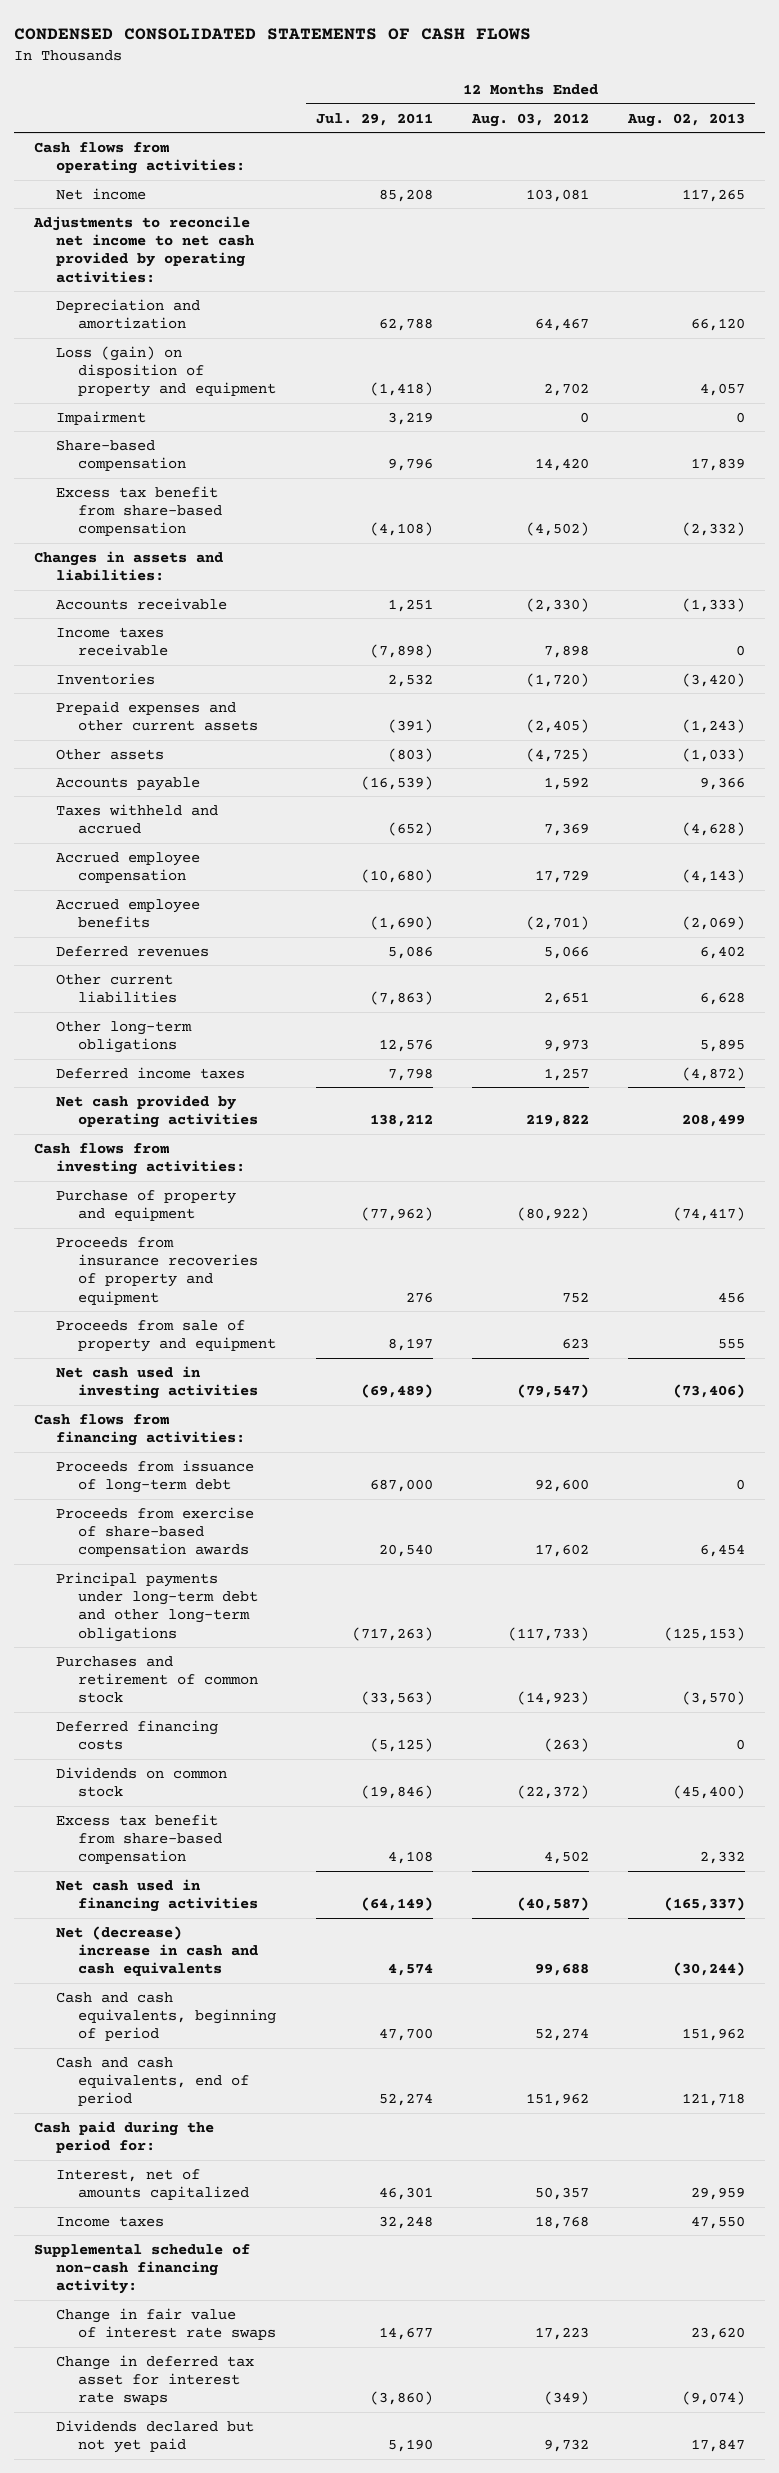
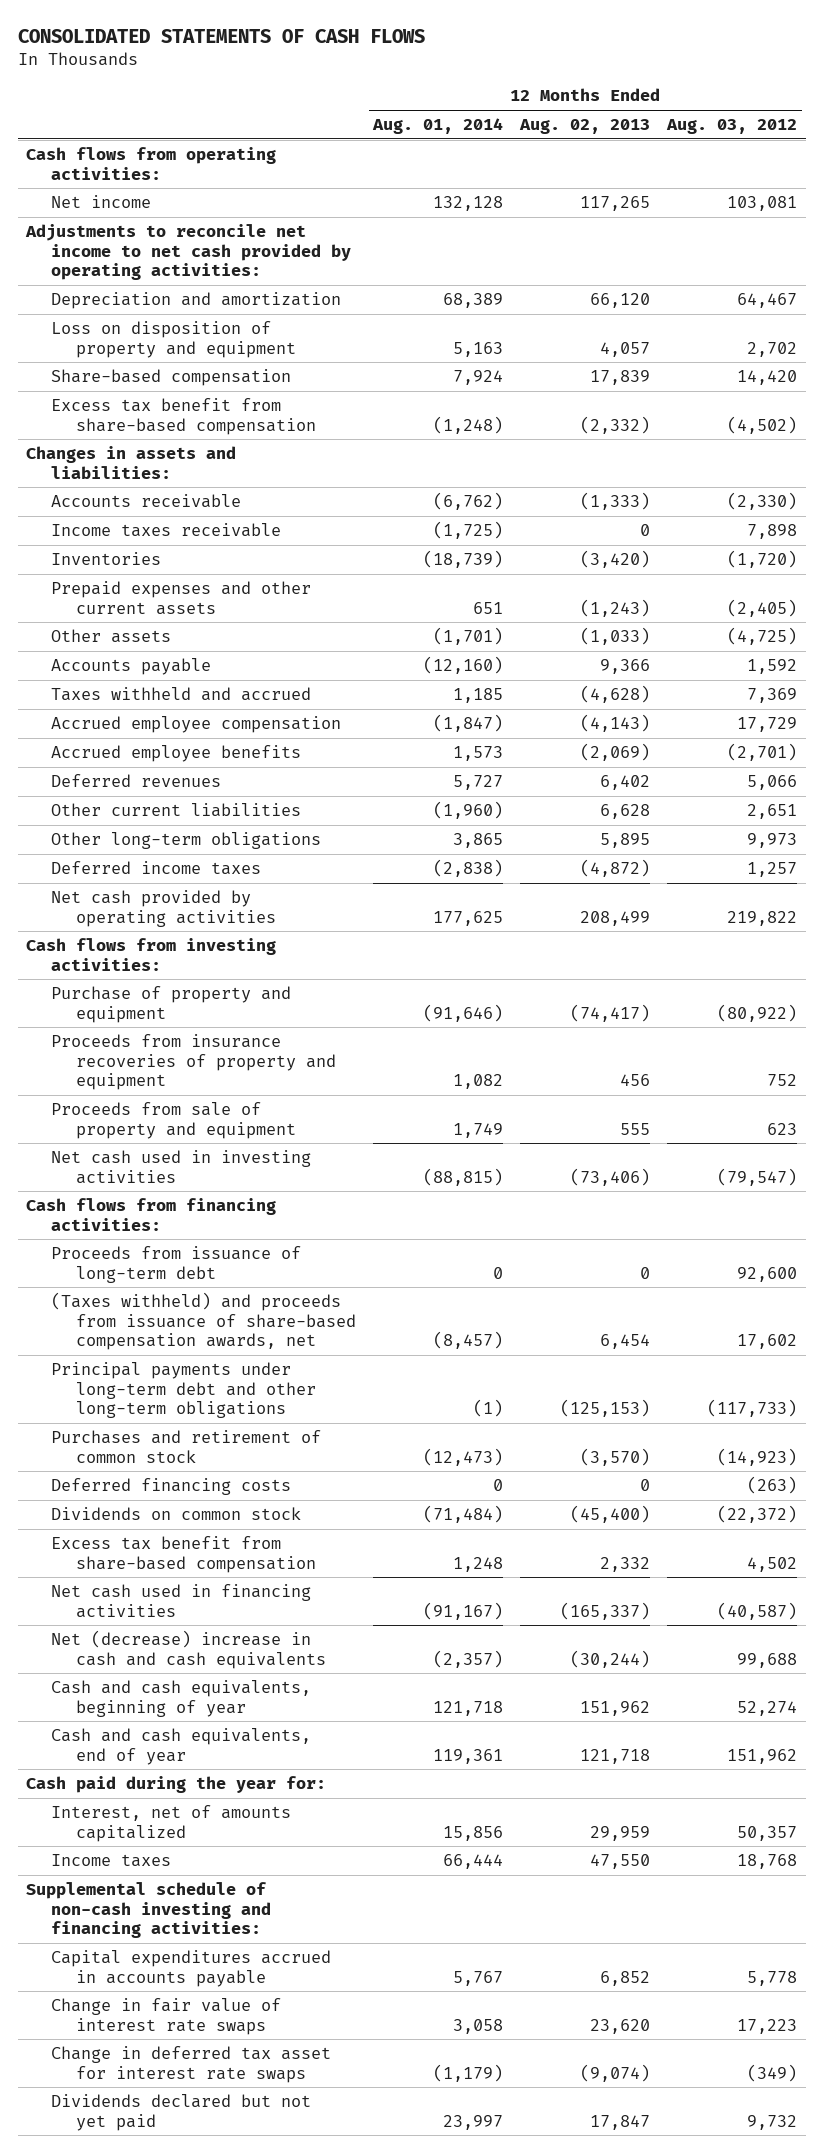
- CONDENSED CONSOLIDATED STATEMENTS OF CASH FLOWS
+ CONSOLIDATED STATEMENTS OF CASH FLOWS
- | 12 Months Ended Jul. 29, 2011 | 12 Months Ended Aug. 03, 2012 | 12 Months Ended Aug. 02, 2013
+ | 12 Months Ended Aug. 01, 2014 | 12 Months Ended Aug. 02, 2013 | 12 Months Ended Aug. 03, 2012
- Loss (gain) on disposition of property and equipment | (1,418) | 2,702 | 4,057
- Impairment | 3,219 | 0 | 0
+ Loss on disposition of property and equipment | 5,163 | 4,057 | 2,702
- Proceeds from exercise of share-based compensation awards | 20,540 | 17,602 | 6,454
+ (Taxes withheld) and proceeds from issuance of share-based compensation awards, net | (8,457) | 6,454 | 17,602
- Cash and cash equivalents, beginning of period | 47,700 | 52,274 | 151,962
- Cash and cash equivalents, end of period | 52,274 | 151,962 | 121,718
- Cash paid during the period for:
+ Cash and cash equivalents, beginning of year | 121,718 | 151,962 | 52,274
+ Cash and cash equivalents, end of year | 119,361 | 121,718 | 151,962
+ Cash paid during the year for:
- Supplemental schedule of non-cash financing activity:
+ Supplemental schedule of non-cash investing and financing activities:
+ Capital expenditures accrued in accounts payable | 5,767 | 6,852 | 5,778

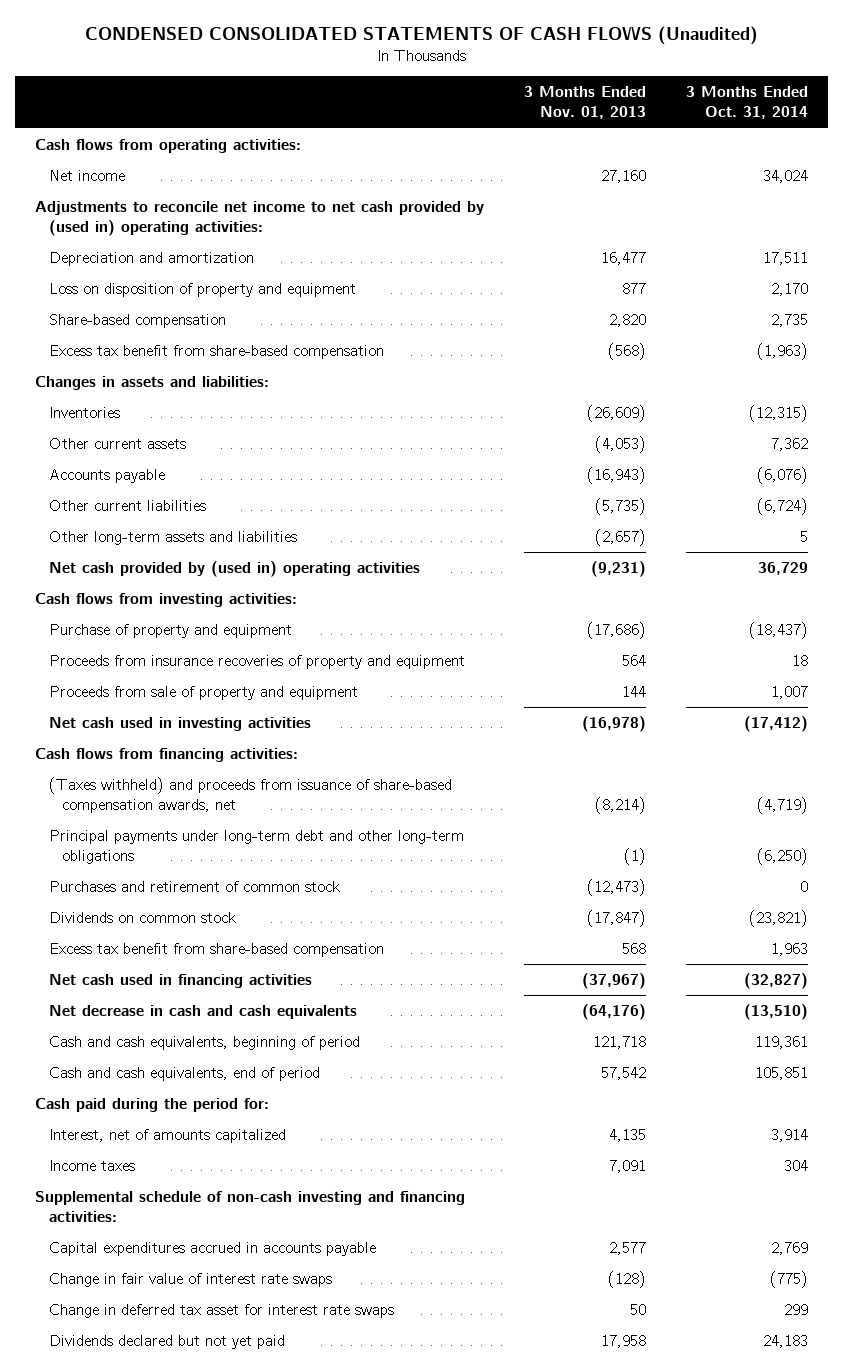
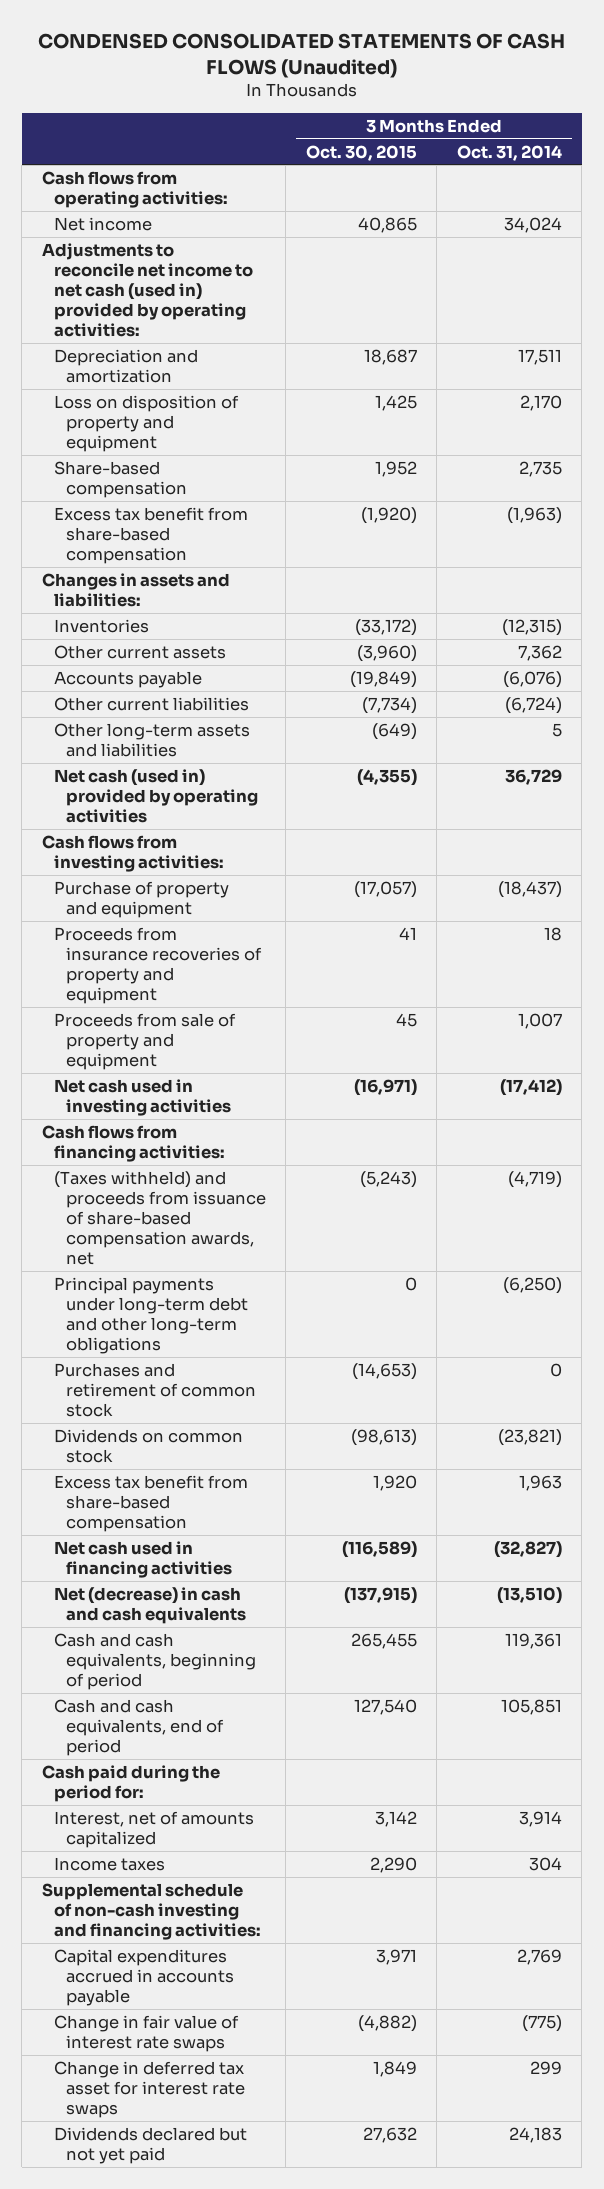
- | 3 Months Ended Nov. 01, 2013 | 3 Months Ended Oct. 31, 2014
+ | 3 Months Ended Oct. 30, 2015 | 3 Months Ended Oct. 31, 2014
- Adjustments to reconcile net income to net cash provided by (used in) operating activities:
+ Adjustments to reconcile net income to net cash (used in) provided by operating activities:
- Net cash provided by (used in) operating activities | (9,231) | 36,729
+ Net cash (used in) provided by operating activities | (4,355) | 36,729
- Net decrease in cash and cash equivalents | (64,176) | (13,510)
+ Net (decrease) in cash and cash equivalents | (137,915) | (13,510)

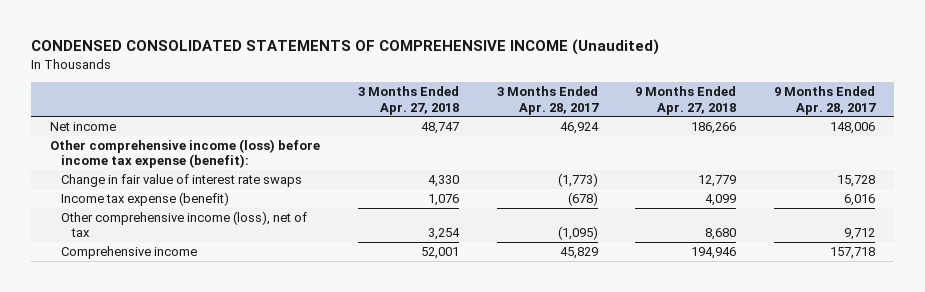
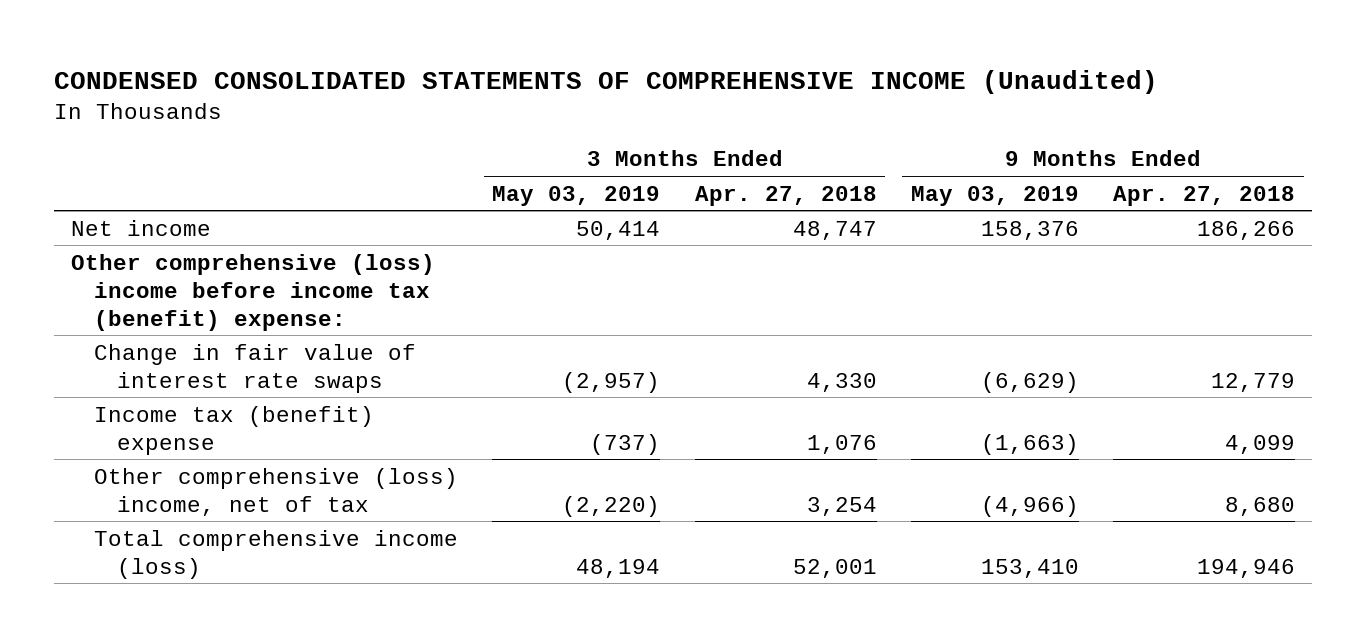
- | 3 Months Ended Apr. 27, 2018 | 3 Months Ended Apr. 28, 2017 | 9 Months Ended Apr. 27, 2018 | 9 Months Ended Apr. 28, 2017
+ | 3 Months Ended May 03, 2019 | 3 Months Ended Apr. 27, 2018 | 9 Months Ended May 03, 2019 | 9 Months Ended Apr. 27, 2018
- Other comprehensive income (loss) before income tax expense (benefit):
+ Other comprehensive (loss) income before income tax (benefit) expense:
- Income tax expense (benefit) | 1,076 | (678) | 4,099 | 6,016
- Other comprehensive income (loss), net of tax | 3,254 | (1,095) | 8,680 | 9,712
- Comprehensive income | 52,001 | 45,829 | 194,946 | 157,718
+ Income tax (benefit) expense | (737) | 1,076 | (1,663) | 4,099
+ Other comprehensive (loss) income, net of tax | (2,220) | 3,254 | (4,966) | 8,680
+ Total comprehensive income (loss) | 48,194 | 52,001 | 153,410 | 194,946

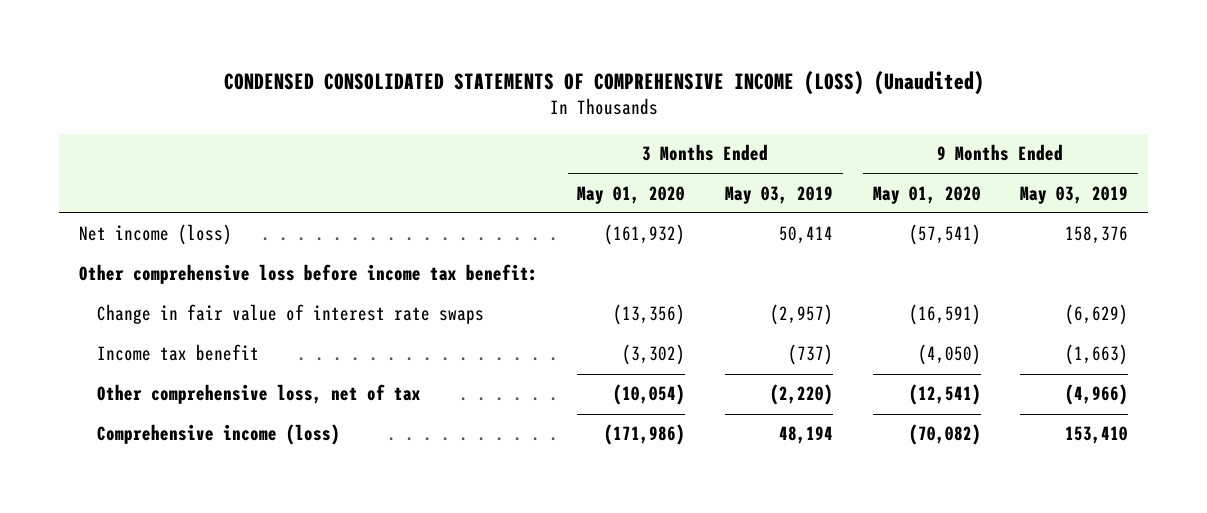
- CONDENSED CONSOLIDATED STATEMENTS OF COMPREHENSIVE INCOME (Unaudited)
+ CONDENSED CONSOLIDATED STATEMENTS OF COMPREHENSIVE INCOME (LOSS) (Unaudited)
- | 3 Months Ended May 03, 2019 | 3 Months Ended Apr. 27, 2018 | 9 Months Ended May 03, 2019 | 9 Months Ended Apr. 27, 2018
+ | 3 Months Ended May 01, 2020 | 3 Months Ended May 03, 2019 | 9 Months Ended May 01, 2020 | 9 Months Ended May 03, 2019
- Net income | 50,414 | 48,747 | 158,376 | 186,266
- Other comprehensive (loss) income before income tax (benefit) expense:
+ Net income (loss) | (161,932) | 50,414 | (57,541) | 158,376
+ Other comprehensive loss before income tax benefit:
- Income tax (benefit) expense | (737) | 1,076 | (1,663) | 4,099
- Other comprehensive (loss) income, net of tax | (2,220) | 3,254 | (4,966) | 8,680
- Total comprehensive income (loss) | 48,194 | 52,001 | 153,410 | 194,946
+ Income tax benefit | (3,302) | (737) | (4,050) | (1,663)
+ Other comprehensive loss, net of tax | (10,054) | (2,220) | (12,541) | (4,966)
+ Comprehensive income (loss) | (171,986) | 48,194 | (70,082) | 153,410

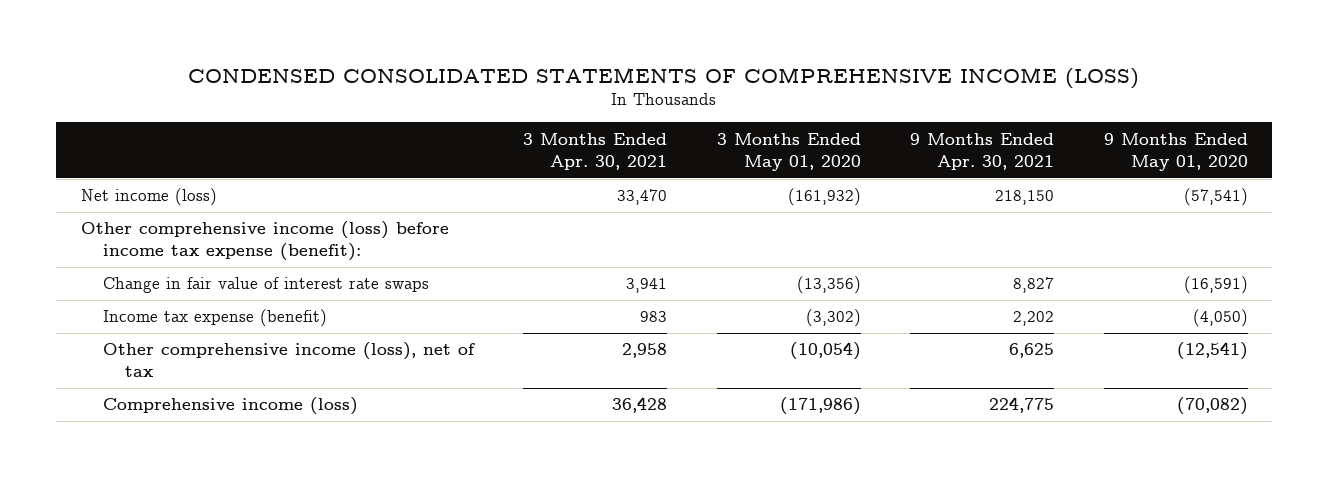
- CONDENSED CONSOLIDATED STATEMENTS OF COMPREHENSIVE INCOME (LOSS) (Unaudited)
+ CONDENSED CONSOLIDATED STATEMENTS OF COMPREHENSIVE INCOME (LOSS)
- | 3 Months Ended May 01, 2020 | 3 Months Ended May 03, 2019 | 9 Months Ended May 01, 2020 | 9 Months Ended May 03, 2019
+ | 3 Months Ended Apr. 30, 2021 | 3 Months Ended May 01, 2020 | 9 Months Ended Apr. 30, 2021 | 9 Months Ended May 01, 2020
- Other comprehensive loss before income tax benefit:
+ Other comprehensive income (loss) before income tax expense (benefit):
- Income tax benefit | (3,302) | (737) | (4,050) | (1,663)
- Other comprehensive loss, net of tax | (10,054) | (2,220) | (12,541) | (4,966)
+ Income tax expense (benefit) | 983 | (3,302) | 2,202 | (4,050)
+ Other comprehensive income (loss), net of tax | 2,958 | (10,054) | 6,625 | (12,541)

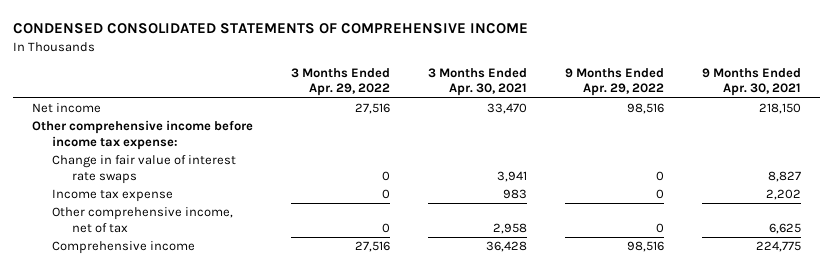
- CONDENSED CONSOLIDATED STATEMENTS OF COMPREHENSIVE INCOME (LOSS)
+ CONDENSED CONSOLIDATED STATEMENTS OF COMPREHENSIVE INCOME
- | 3 Months Ended Apr. 30, 2021 | 3 Months Ended May 01, 2020 | 9 Months Ended Apr. 30, 2021 | 9 Months Ended May 01, 2020
+ | 3 Months Ended Apr. 29, 2022 | 3 Months Ended Apr. 30, 2021 | 9 Months Ended Apr. 29, 2022 | 9 Months Ended Apr. 30, 2021
- Net income (loss) | 33,470 | (161,932) | 218,150 | (57,541)
- Other comprehensive income (loss) before income tax expense (benefit):
+ Net income | 27,516 | 33,470 | 98,516 | 218,150
+ Other comprehensive income before income tax expense:
- Income tax expense (benefit) | 983 | (3,302) | 2,202 | (4,050)
- Other comprehensive income (loss), net of tax | 2,958 | (10,054) | 6,625 | (12,541)
- Comprehensive income (loss) | 36,428 | (171,986) | 224,775 | (70,082)
+ Income tax expense | 0 | 983 | 0 | 2,202
+ Other comprehensive income, net of tax | 0 | 2,958 | 0 | 6,625
+ Comprehensive income | 27,516 | 36,428 | 98,516 | 224,775

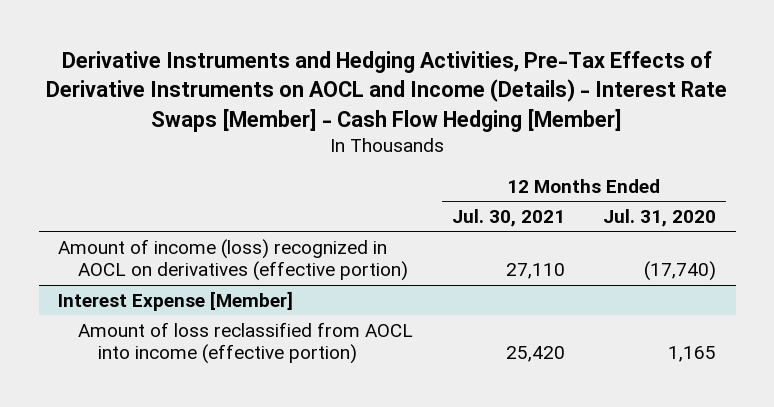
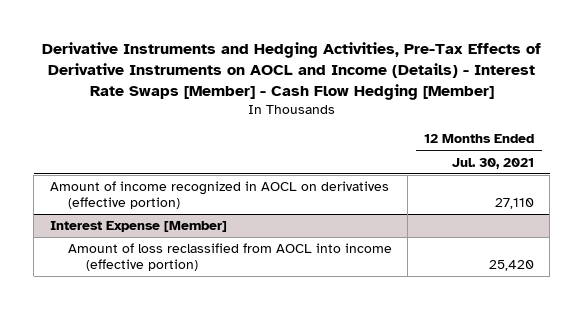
- | 12 Months Ended Jul. 30, 2021 | 12 Months Ended Jul. 31, 2020
+ | 12 Months Ended Jul. 30, 2021
- Amount of income (loss) recognized in AOCL on derivatives (effective portion) | 27,110 | (17,740)
+ Amount of income recognized in AOCL on derivatives (effective portion) | 27,110

